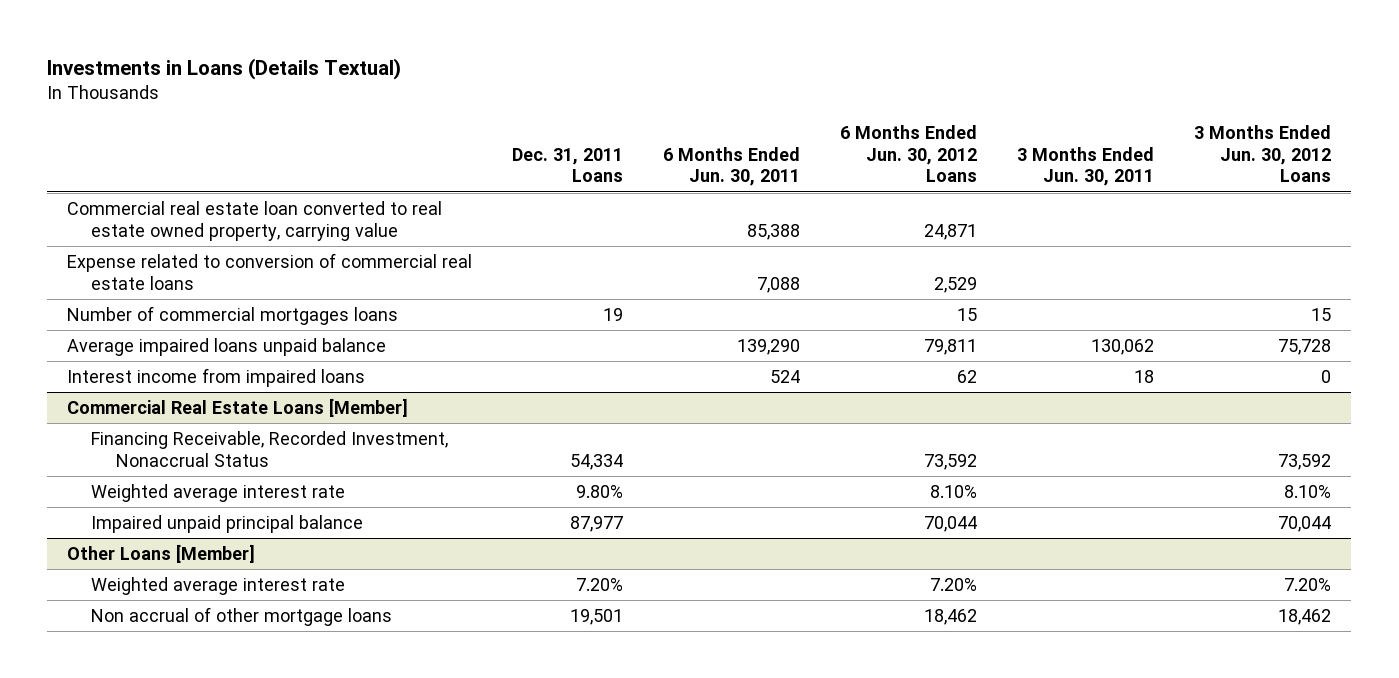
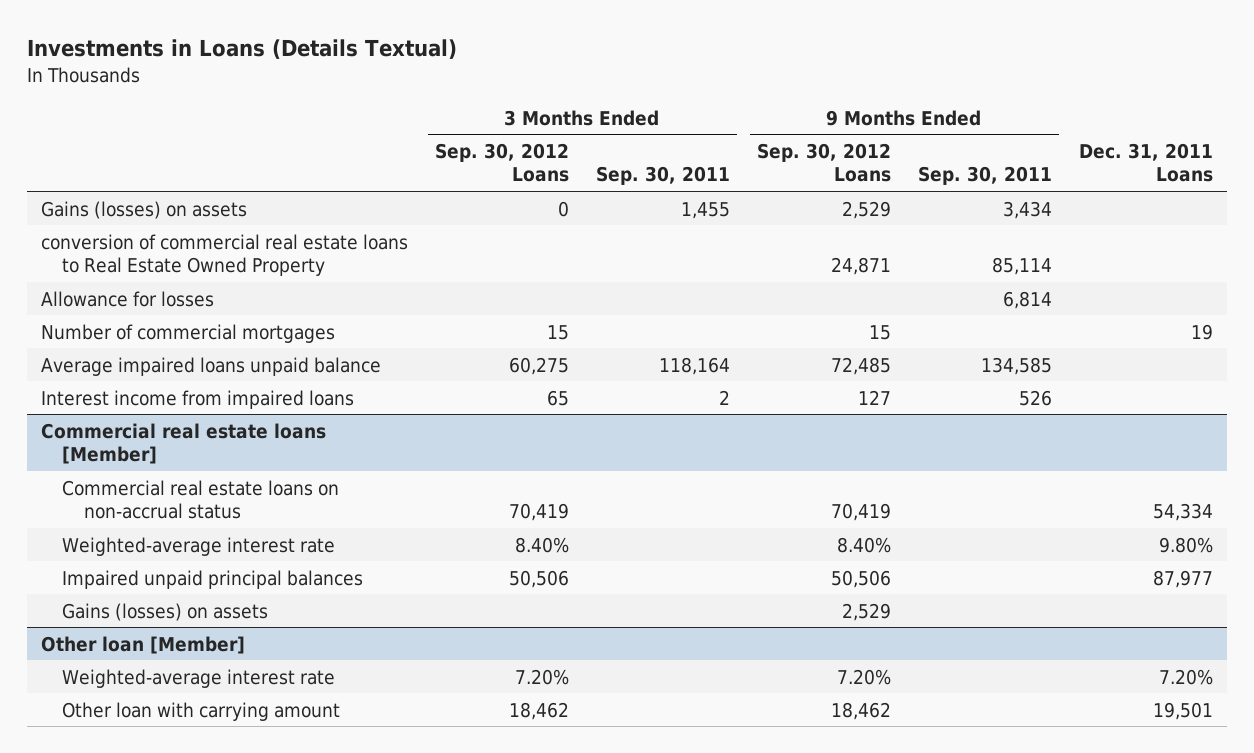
- | Dec. 31, 2011 Loans | 6 Months Ended Jun. 30, 2011 | 6 Months Ended Jun. 30, 2012 Loans | 3 Months Ended Jun. 30, 2011 | 3 Months Ended Jun. 30, 2012 Loans
+ | 3 Months Ended Sep. 30, 2012 Loans | 3 Months Ended Sep. 30, 2011 | 9 Months Ended Sep. 30, 2012 Loans | 9 Months Ended Sep. 30, 2011 | Dec. 31, 2011 Loans
- Commercial real estate loan converted to real estate owned property, carrying value | | 85,388 | 24,871 | |
- Expense related to conversion of commercial real estate loans | | 7,088 | 2,529 | |
- Number of commercial mortgages loans | 19 | | 15 | | 15
+ Gains (losses) on assets | 0 | 1,455 | 2,529 | 3,434 |
+ conversion of commercial real estate loans to Real Estate Owned Property | | | 24,871 | 85,114 |
+ Allowance for losses | | | | 6,814 |
+ Number of commercial mortgages | 15 | | 15 | | 19
- Commercial Real Estate Loans [Member]
- Financing Receivable, Recorded Investment, Nonaccrual Status | 54,334 | | 73,592 | | 73,592
- Weighted average interest rate | 9.80% | | 8.10% | | 8.10%
- Impaired unpaid principal balance | 87,977 | | 70,044 | | 70,044
- Other Loans [Member]
- Weighted average interest rate | 7.20% | | 7.20% | | 7.20%
- Non accrual of other mortgage loans | 19,501 | | 18,462 | | 18,462
+ Commercial real estate loans [Member]
+ Commercial real estate loans on non-accrual status | 70,419 | | 70,419 | | 54,334
+ Weighted-average interest rate | 8.40% | | 8.40% | | 9.80%
+ Impaired unpaid principal balances | 50,506 | | 50,506 | | 87,977
+ Gains (losses) on assets | | | 2,529 | |
+ Other loan [Member]
+ Weighted-average interest rate | 7.20% | | 7.20% | | 7.20%
+ Other loan with carrying amount | 18,462 | | 18,462 | | 19,501

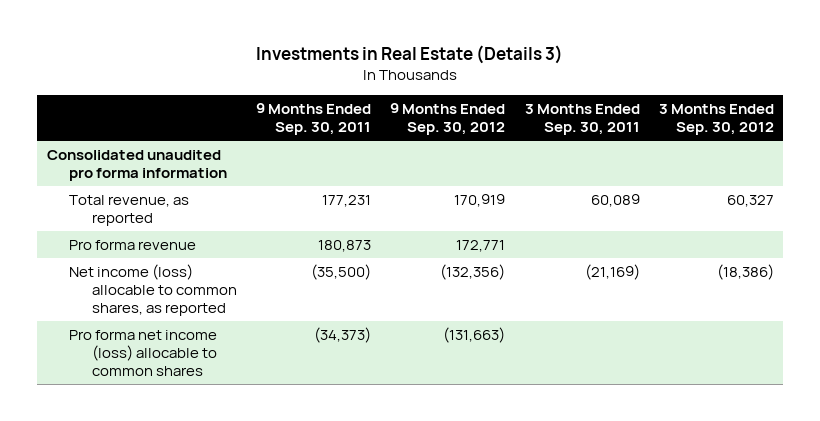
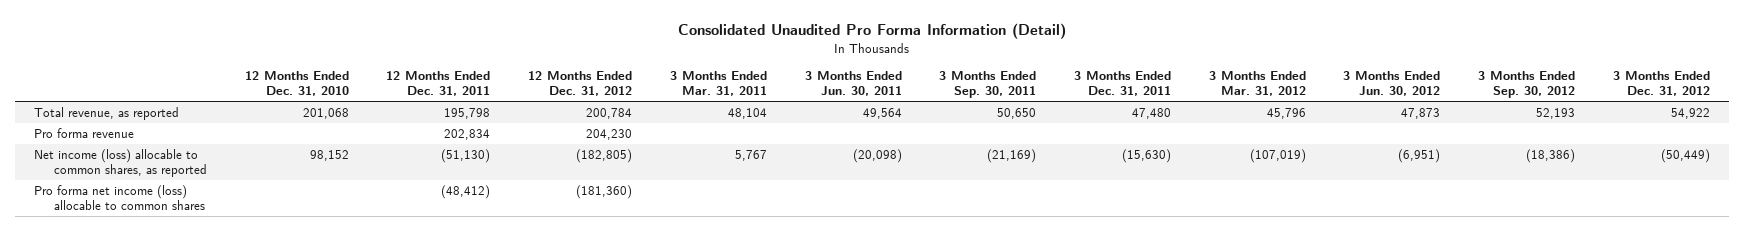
- Investments in Real Estate (Details 3)
+ Consolidated Unaudited Pro Forma Information (Detail)
- | 9 Months Ended Sep. 30, 2011 | 9 Months Ended Sep. 30, 2012 | 3 Months Ended Sep. 30, 2011 | 3 Months Ended Sep. 30, 2012
+ | 12 Months Ended Dec. 31, 2010 | 12 Months Ended Dec. 31, 2011 | 12 Months Ended Dec. 31, 2012 | 3 Months Ended Mar. 31, 2011 | 3 Months Ended Jun. 30, 2011 | 3 Months Ended Sep. 30, 2011 | 3 Months Ended Dec. 31, 2011 | 3 Months Ended Mar. 31, 2012 | 3 Months Ended Jun. 30, 2012 | 3 Months Ended Sep. 30, 2012 | 3 Months Ended Dec. 31, 2012
- Consolidated unaudited pro forma information
- Total revenue, as reported | 177,231 | 170,919 | 60,089 | 60,327
+ Total revenue, as reported | 201,068 | 195,798 | 200,784 | 48,104 | 49,564 | 50,650 | 47,480 | 45,796 | 47,873 | 52,193 | 54,922

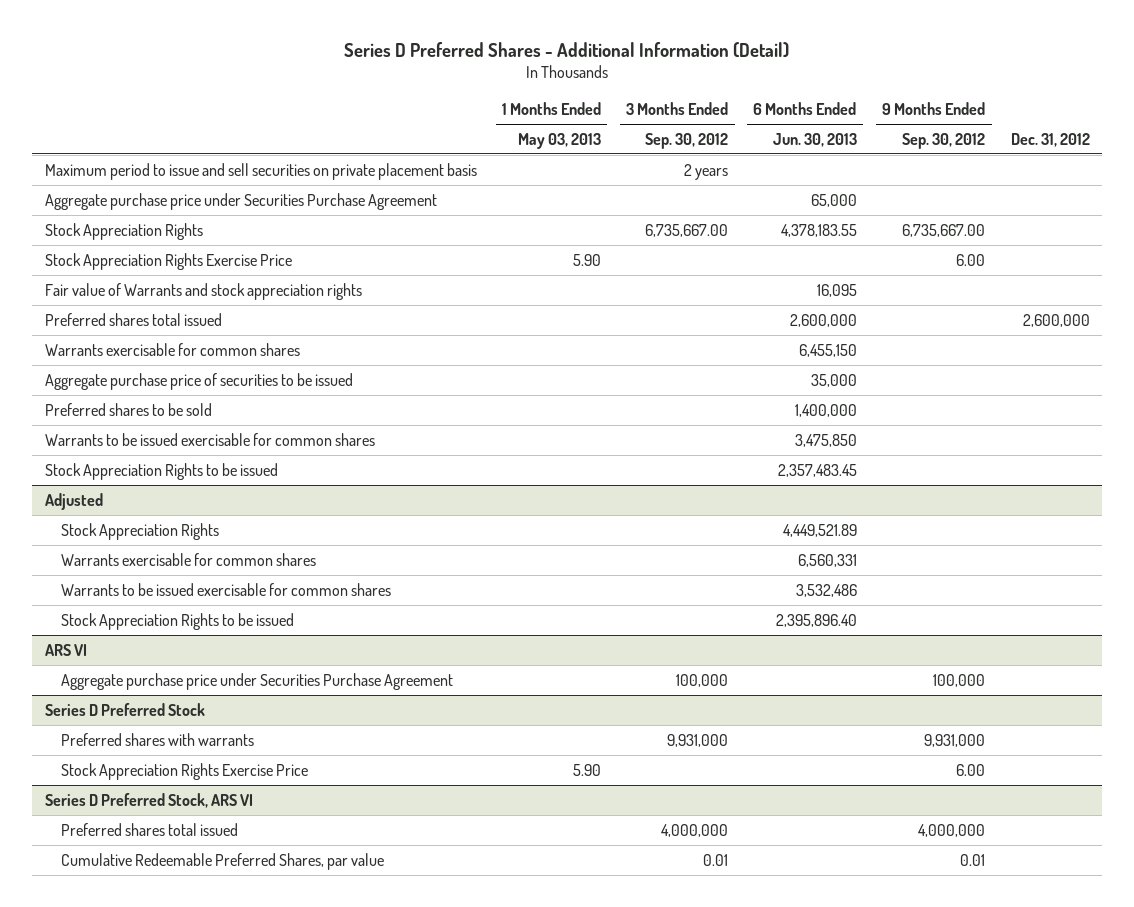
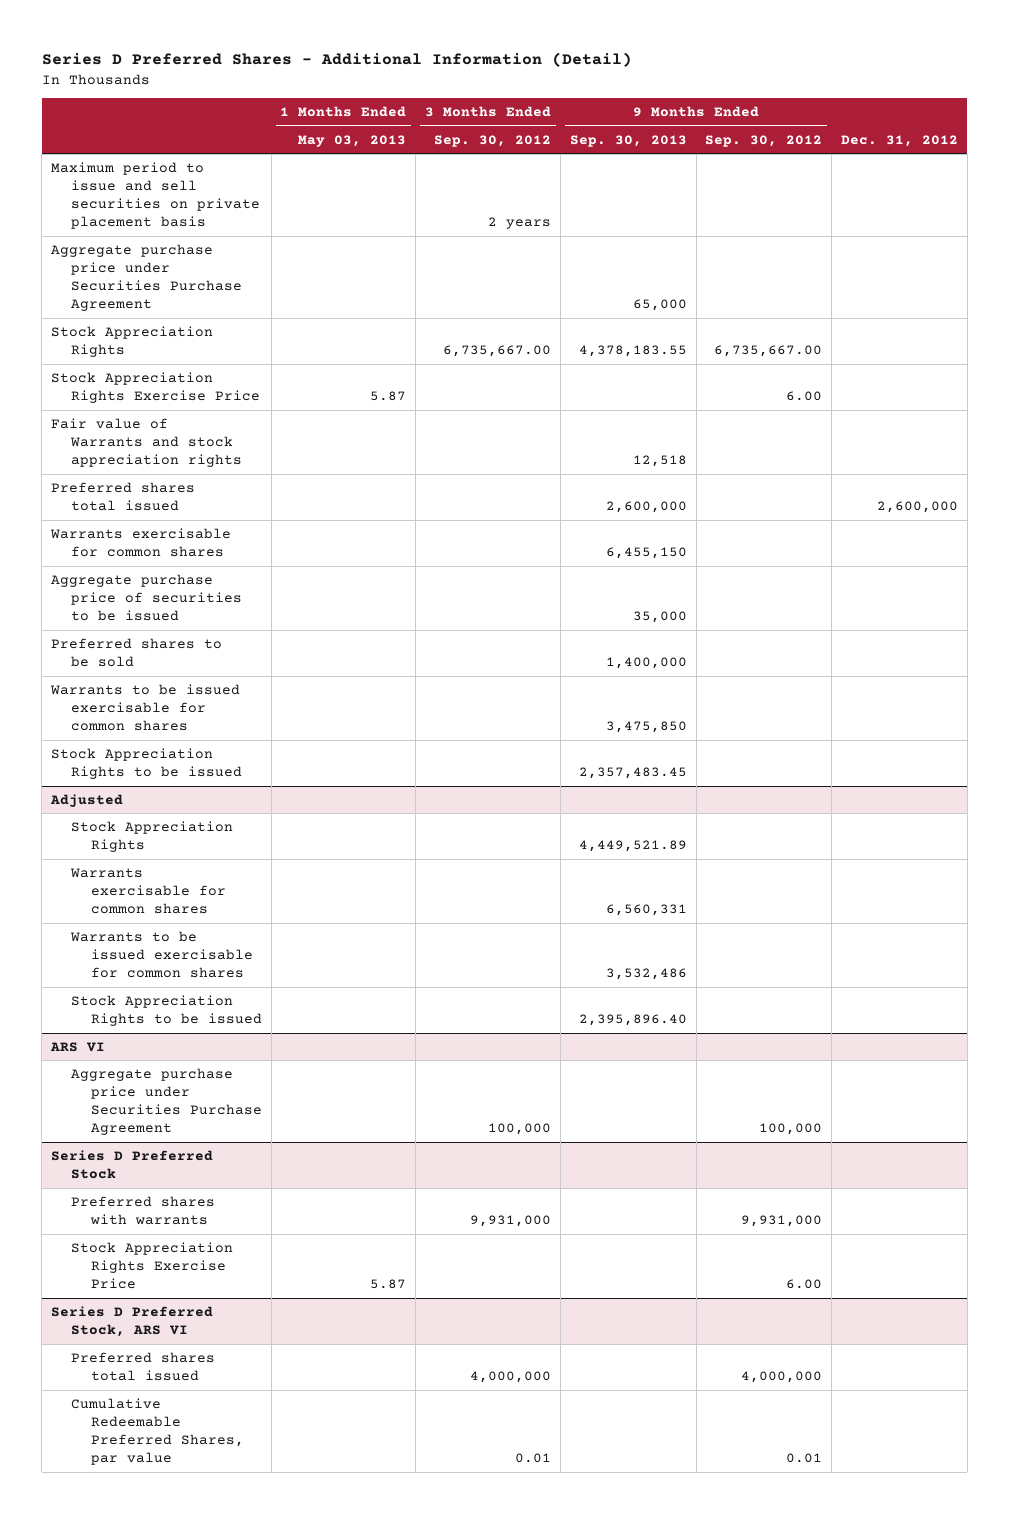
- | 1 Months Ended May 03, 2013 | 3 Months Ended Sep. 30, 2012 | 6 Months Ended Jun. 30, 2013 | 9 Months Ended Sep. 30, 2012 | Dec. 31, 2012
+ | 1 Months Ended May 03, 2013 | 3 Months Ended Sep. 30, 2012 | 9 Months Ended Sep. 30, 2013 | 9 Months Ended Sep. 30, 2012 | Dec. 31, 2012
- Stock Appreciation Rights Exercise Price | 5.90 | | | 6.00 |
+ Stock Appreciation Rights Exercise Price | 5.87 | | | 6.00 |
@ Series D Preferred Stock
- Stock Appreciation Rights Exercise Price | 5.90 | | | 6.00 |
+ Stock Appreciation Rights Exercise Price | 5.87 | | | 6.00 |

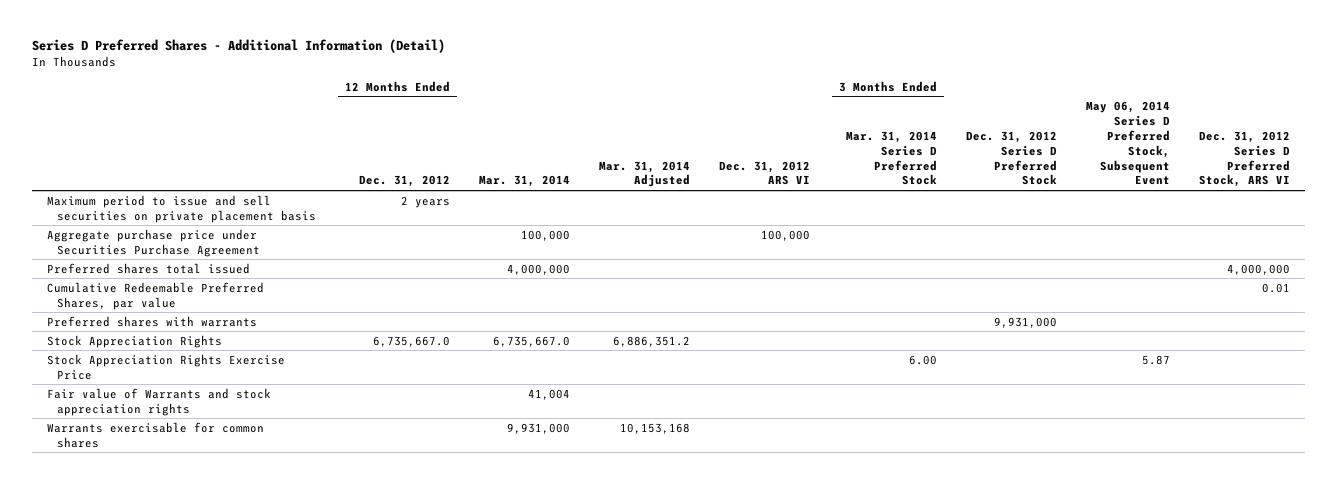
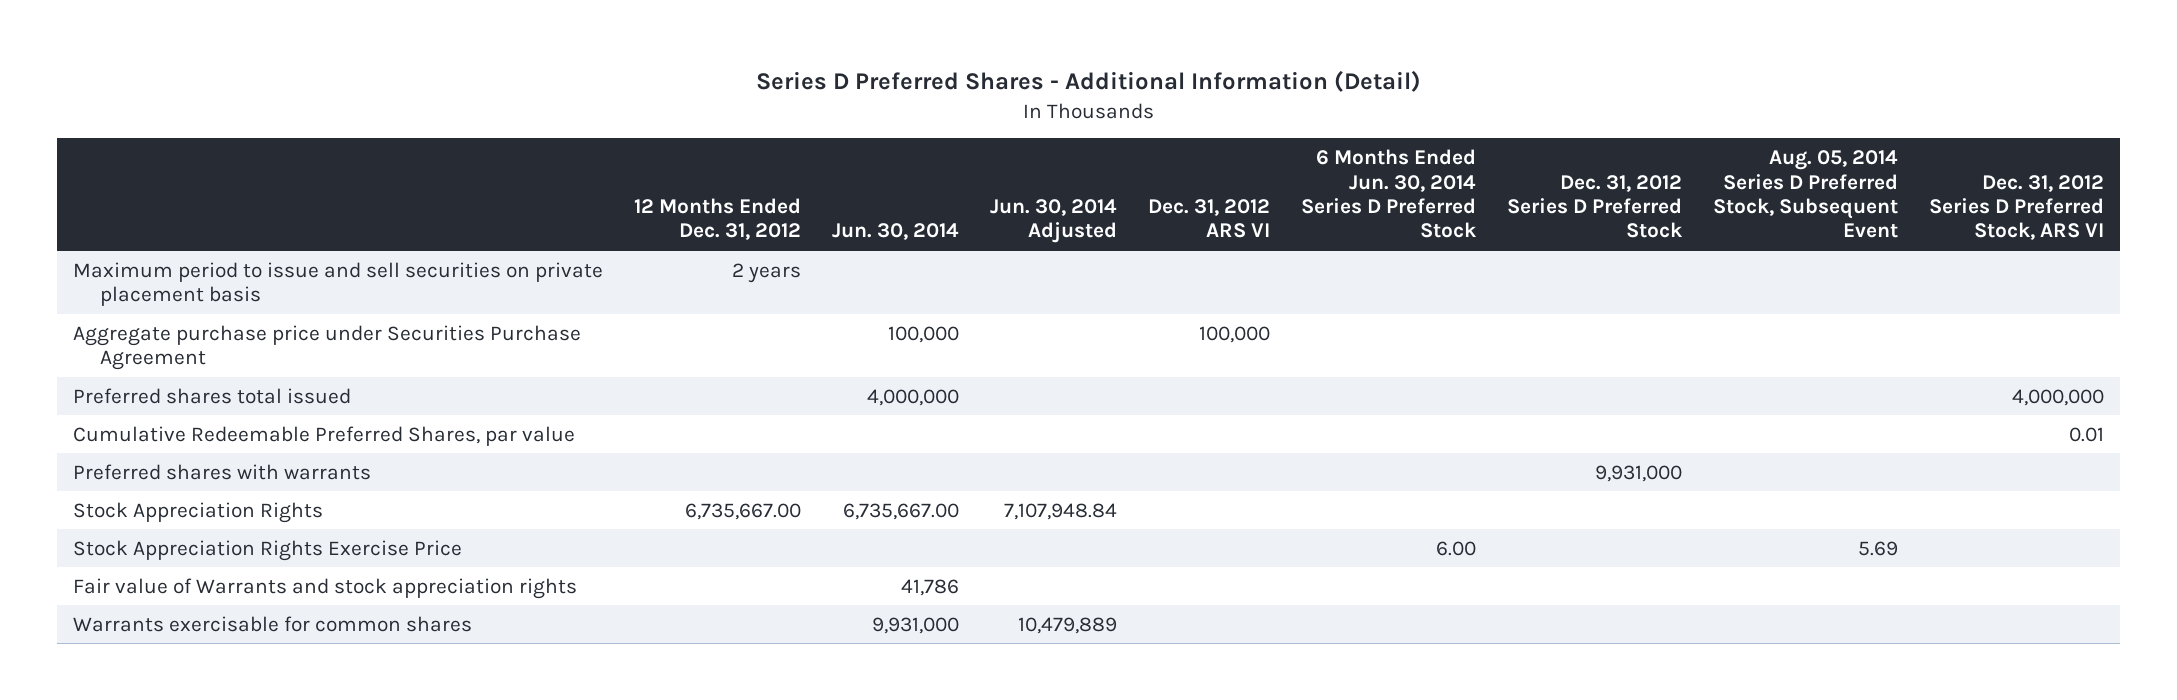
- | 12 Months Ended Dec. 31, 2012 | Mar. 31, 2014 | Mar. 31, 2014 Adjusted | Dec. 31, 2012 ARS VI | 3 Months Ended Mar. 31, 2014 Series D Preferred Stock | Dec. 31, 2012 Series D Preferred Stock | May 06, 2014 Series D Preferred Stock, Subsequent Event | Dec. 31, 2012 Series D Preferred Stock, ARS VI
+ | 12 Months Ended Dec. 31, 2012 | Jun. 30, 2014 | Jun. 30, 2014 Adjusted | Dec. 31, 2012 ARS VI | 6 Months Ended Jun. 30, 2014 Series D Preferred Stock | Dec. 31, 2012 Series D Preferred Stock | Aug. 05, 2014 Series D Preferred Stock, Subsequent Event | Dec. 31, 2012 Series D Preferred Stock, ARS VI
- Stock Appreciation Rights | 6,735,667.0 | 6,735,667.0 | 6,886,351.2 | | | | |
+ Stock Appreciation Rights | 6,735,667.00 | 6,735,667.00 | 7,107,948.84 | | | | |

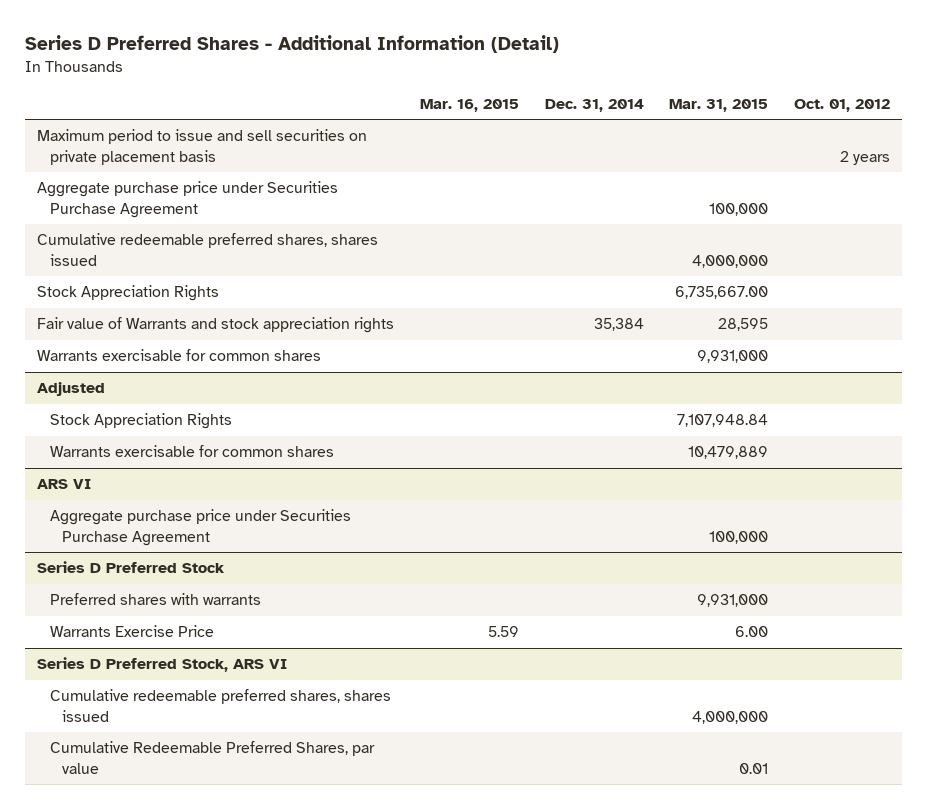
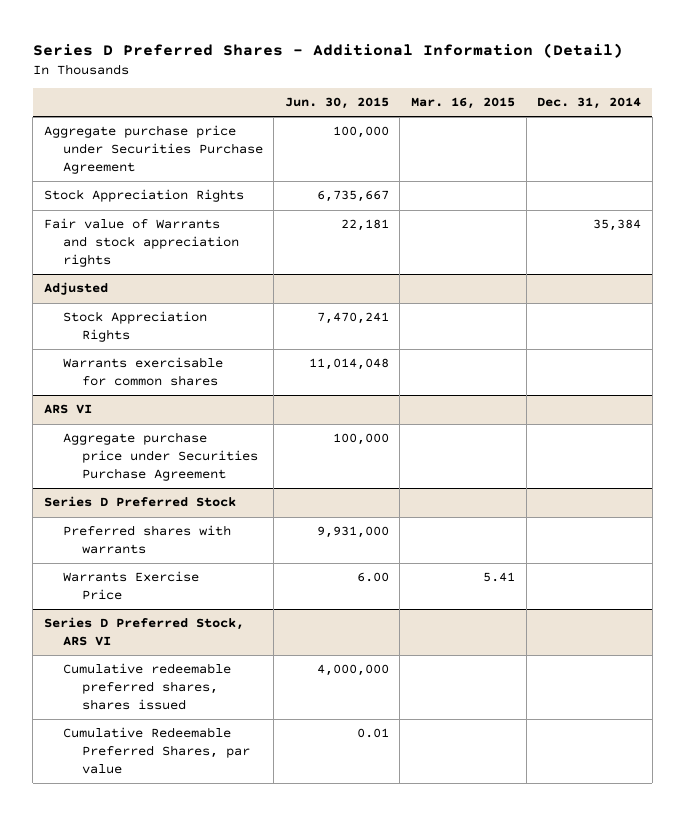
- | Mar. 16, 2015 | Dec. 31, 2014 | Mar. 31, 2015 | Oct. 01, 2012
+ | Jun. 30, 2015 | Mar. 16, 2015 | Dec. 31, 2014
- Maximum period to issue and sell securities on private placement basis | | | | 2 years
- Cumulative redeemable preferred shares, shares issued | | | 4,000,000 |
- Warrants exercisable for common shares | | | 9,931,000 |
@ Series D Preferred Stock
- Warrants Exercise Price | 5.59 | | 6.00 |
+ Warrants Exercise Price | 6.00 | 5.41 |

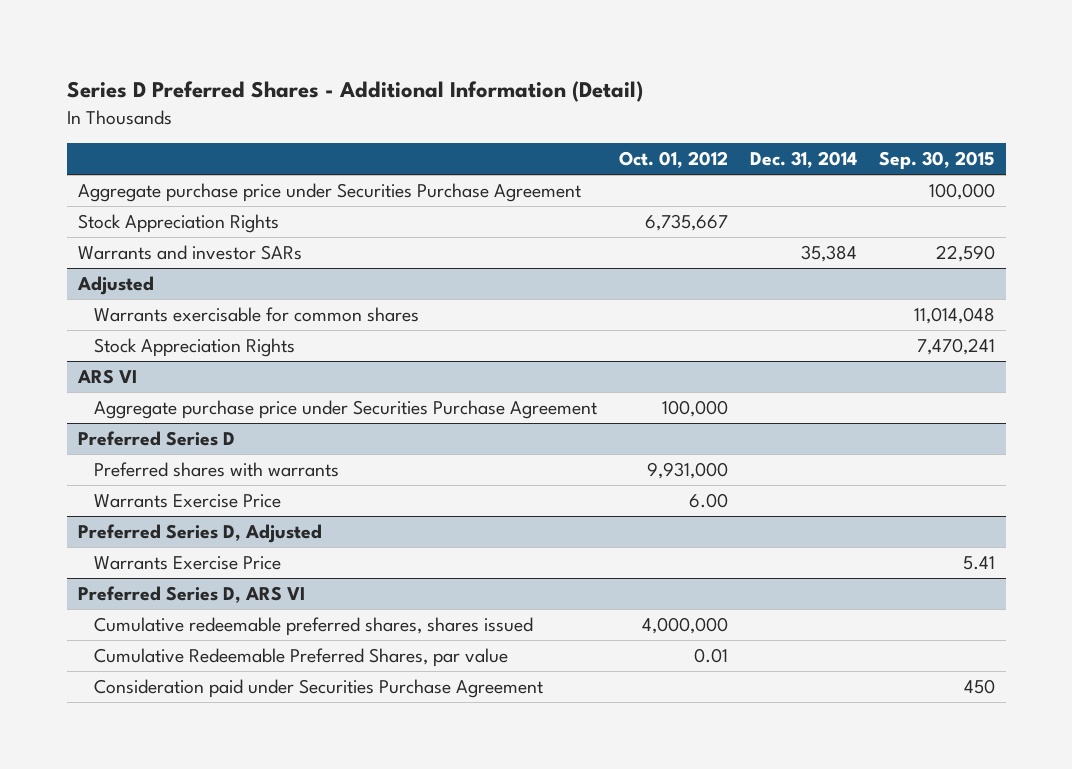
- | Jun. 30, 2015 | Mar. 16, 2015 | Dec. 31, 2014
+ | Oct. 01, 2012 | Dec. 31, 2014 | Sep. 30, 2015
- Fair value of Warrants and stock appreciation rights | 22,181 | | 35,384
+ Warrants and investor SARs | | 35,384 | 22,590
@ Adjusted
moved down: Stock Appreciation Rights | | | 7,470,241
- Series D Preferred Stock
+ Preferred Series D
- Series D Preferred Stock, ARS VI
+ Preferred Series D, Adjusted
+ Warrants Exercise Price | | | 5.41
+ Preferred Series D, ARS VI
+ Consideration paid under Securities Purchase Agreement | | | 450

